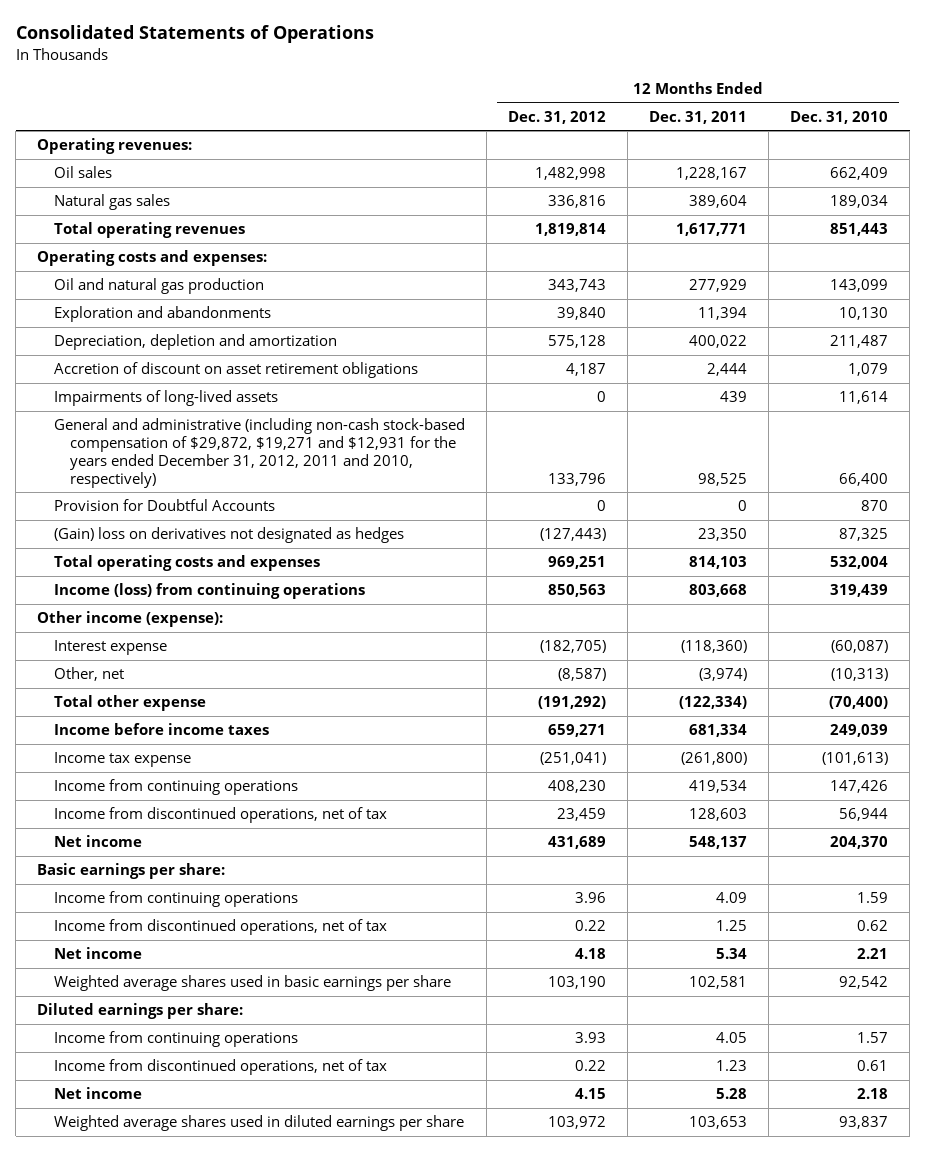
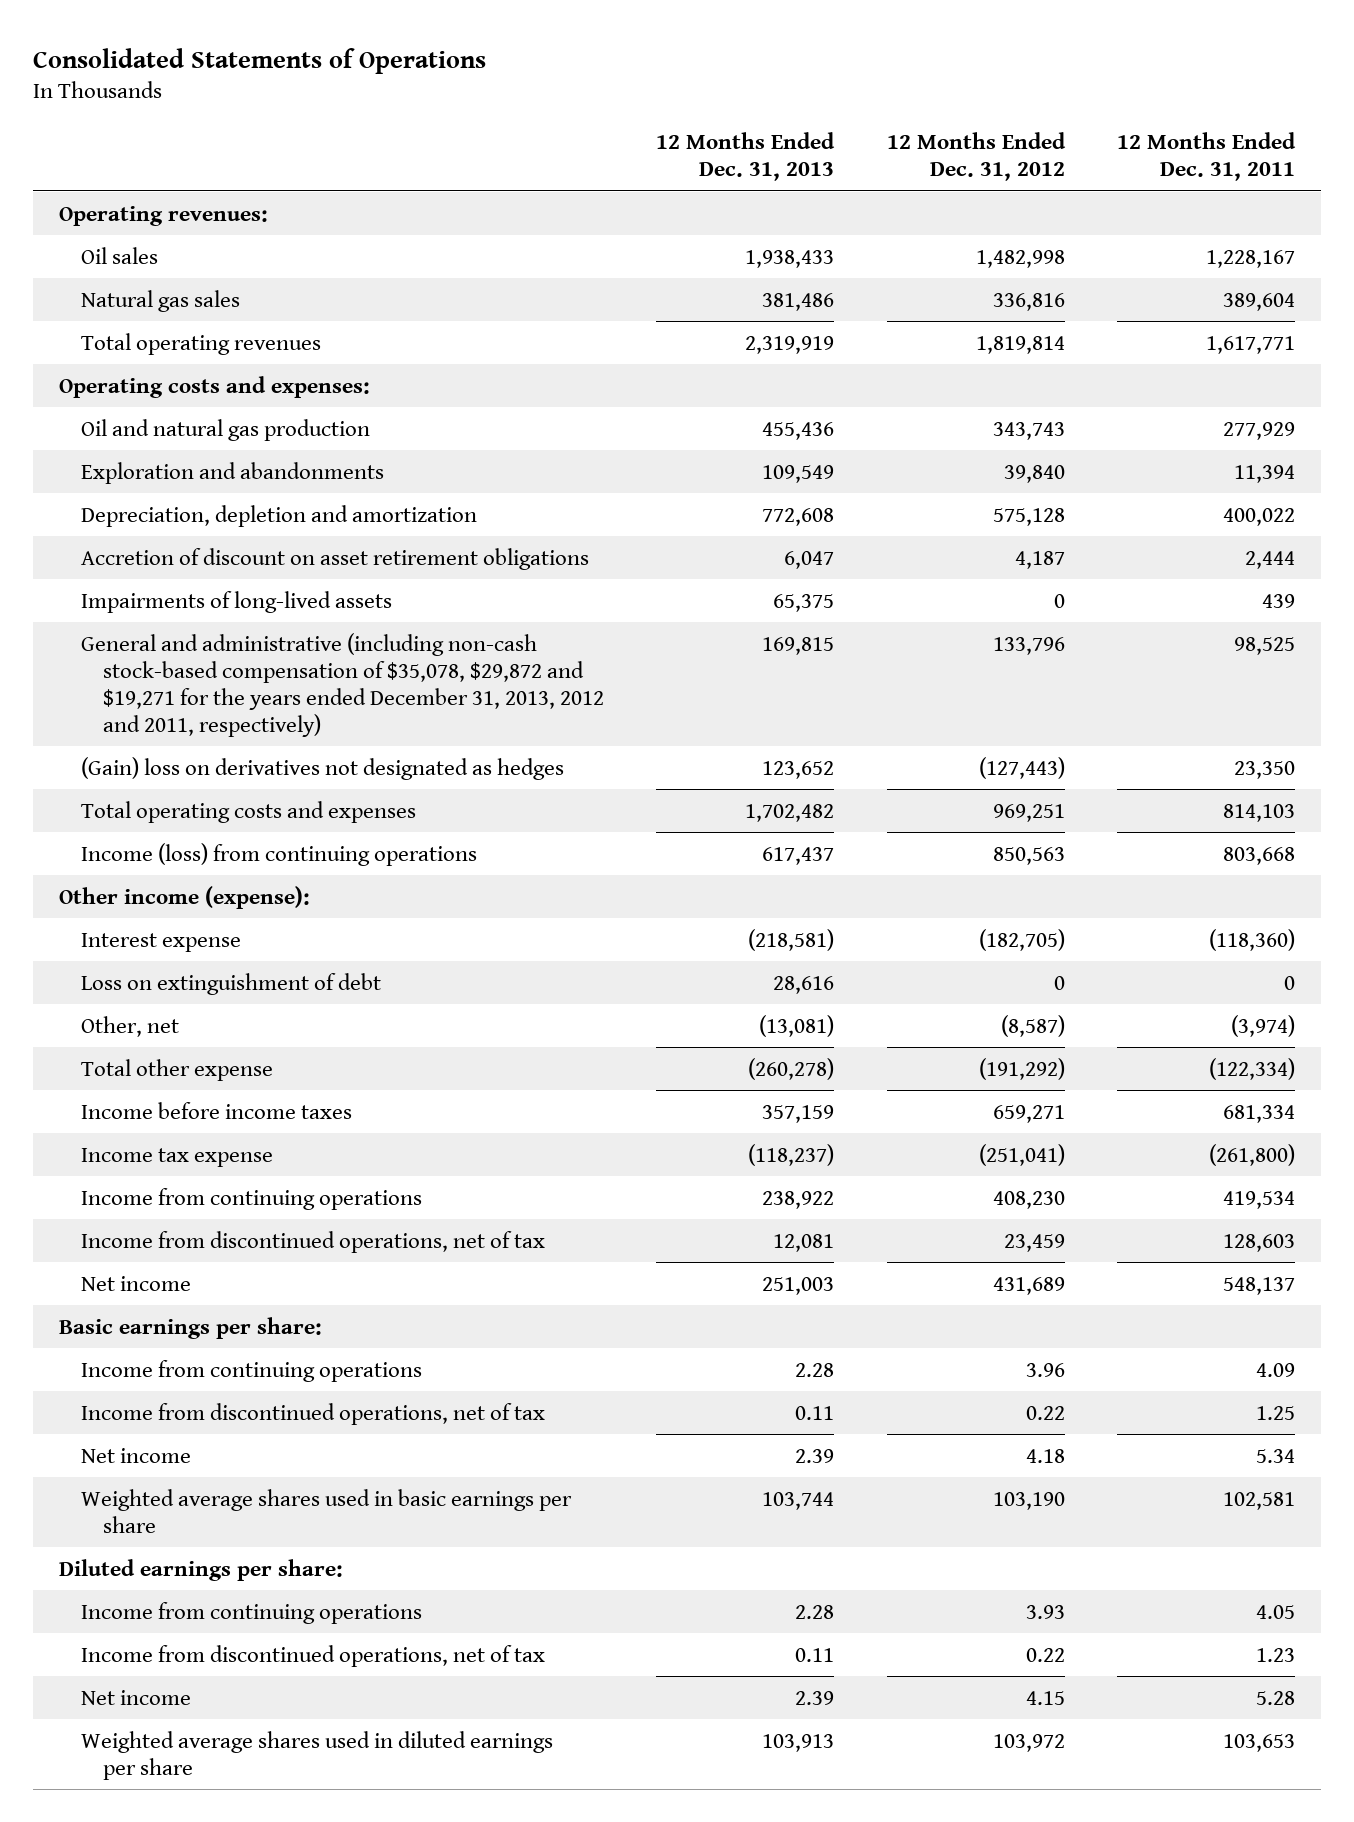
- | 12 Months Ended Dec. 31, 2012 | 12 Months Ended Dec. 31, 2011 | 12 Months Ended Dec. 31, 2010
+ | 12 Months Ended Dec. 31, 2013 | 12 Months Ended Dec. 31, 2012 | 12 Months Ended Dec. 31, 2011
- General and administrative (including non-cash stock-based compensation of $29,872, $19,271 and $12,931 for the years ended December 31, 2012, 2011 and 2010, respectively) | 133,796 | 98,525 | 66,400
- Provision for Doubtful Accounts | 0 | 0 | 870
+ General and administrative (including non-cash stock-based compensation of $35,078, $29,872 and $19,271 for the years ended December 31, 2013, 2012 and 2011, respectively) | 169,815 | 133,796 | 98,525
+ Loss on extinguishment of debt | 28,616 | 0 | 0

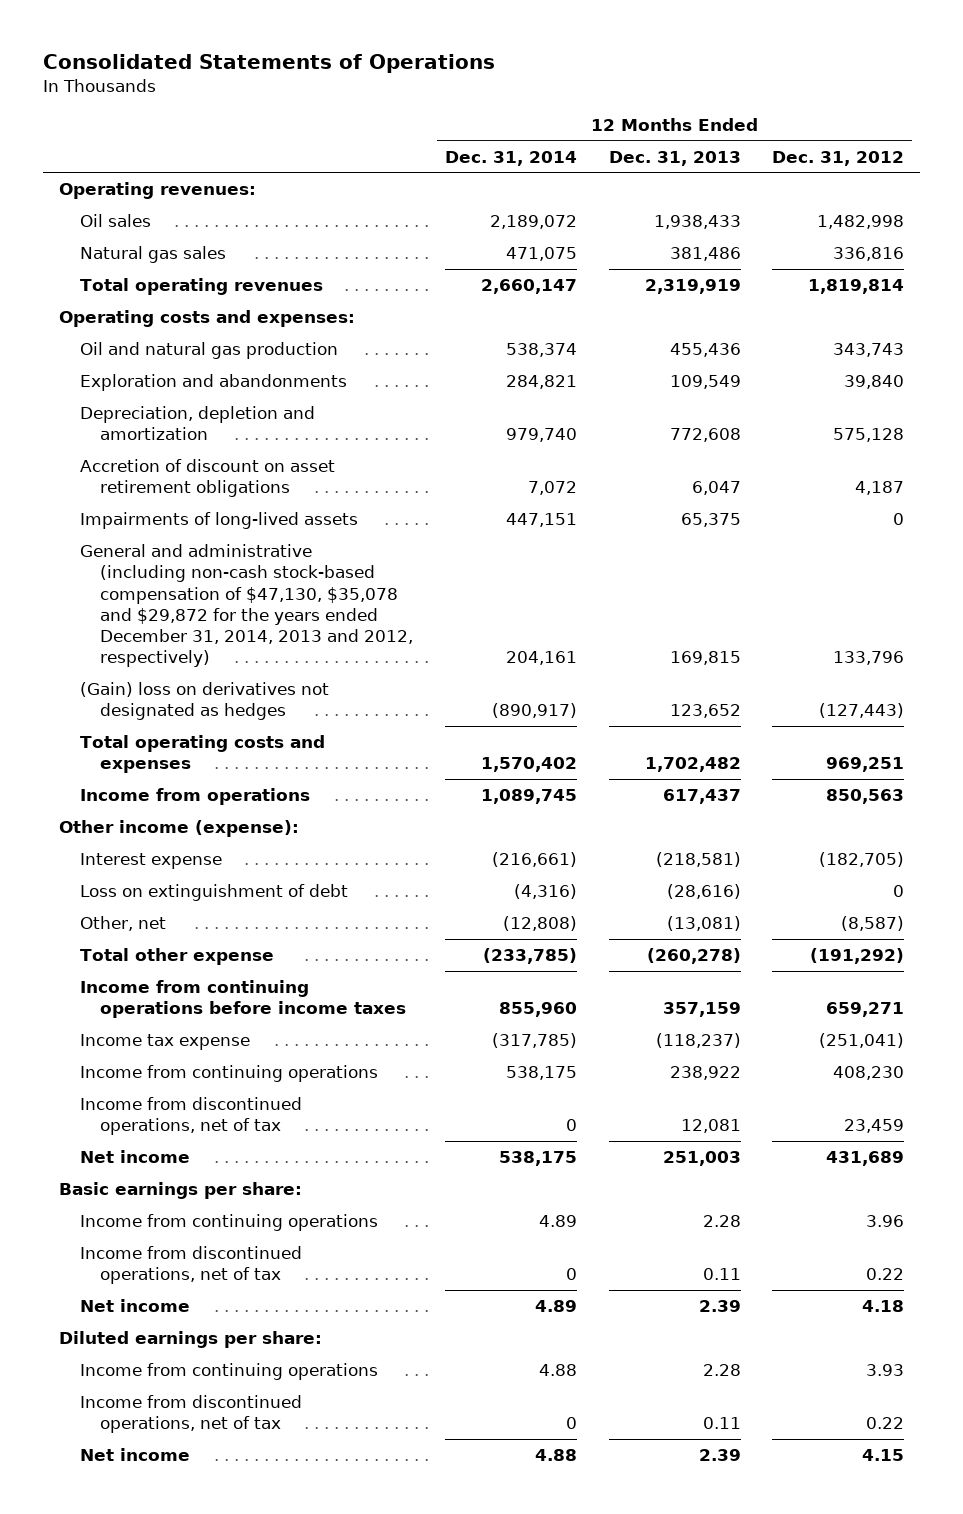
- | 12 Months Ended Dec. 31, 2013 | 12 Months Ended Dec. 31, 2012 | 12 Months Ended Dec. 31, 2011
+ | 12 Months Ended Dec. 31, 2014 | 12 Months Ended Dec. 31, 2013 | 12 Months Ended Dec. 31, 2012
- General and administrative (including non-cash stock-based compensation of $35,078, $29,872 and $19,271 for the years ended December 31, 2013, 2012 and 2011, respectively) | 169,815 | 133,796 | 98,525
+ General and administrative (including non-cash stock-based compensation of $47,130, $35,078 and $29,872 for the years ended December 31, 2014, 2013 and 2012, respectively) | 204,161 | 169,815 | 133,796
- Income (loss) from continuing operations | 617,437 | 850,563 | 803,668
+ Income from operations | 1,089,745 | 617,437 | 850,563
- Loss on extinguishment of debt | 28,616 | 0 | 0
+ Loss on extinguishment of debt | (4,316) | (28,616) | 0
- Income before income taxes | 357,159 | 659,271 | 681,334
+ Income from continuing operations before income taxes | 855,960 | 357,159 | 659,271
- Weighted average shares used in basic earnings per share | 103,744 | 103,190 | 102,581
- Weighted average shares used in diluted earnings per share | 103,913 | 103,972 | 103,653

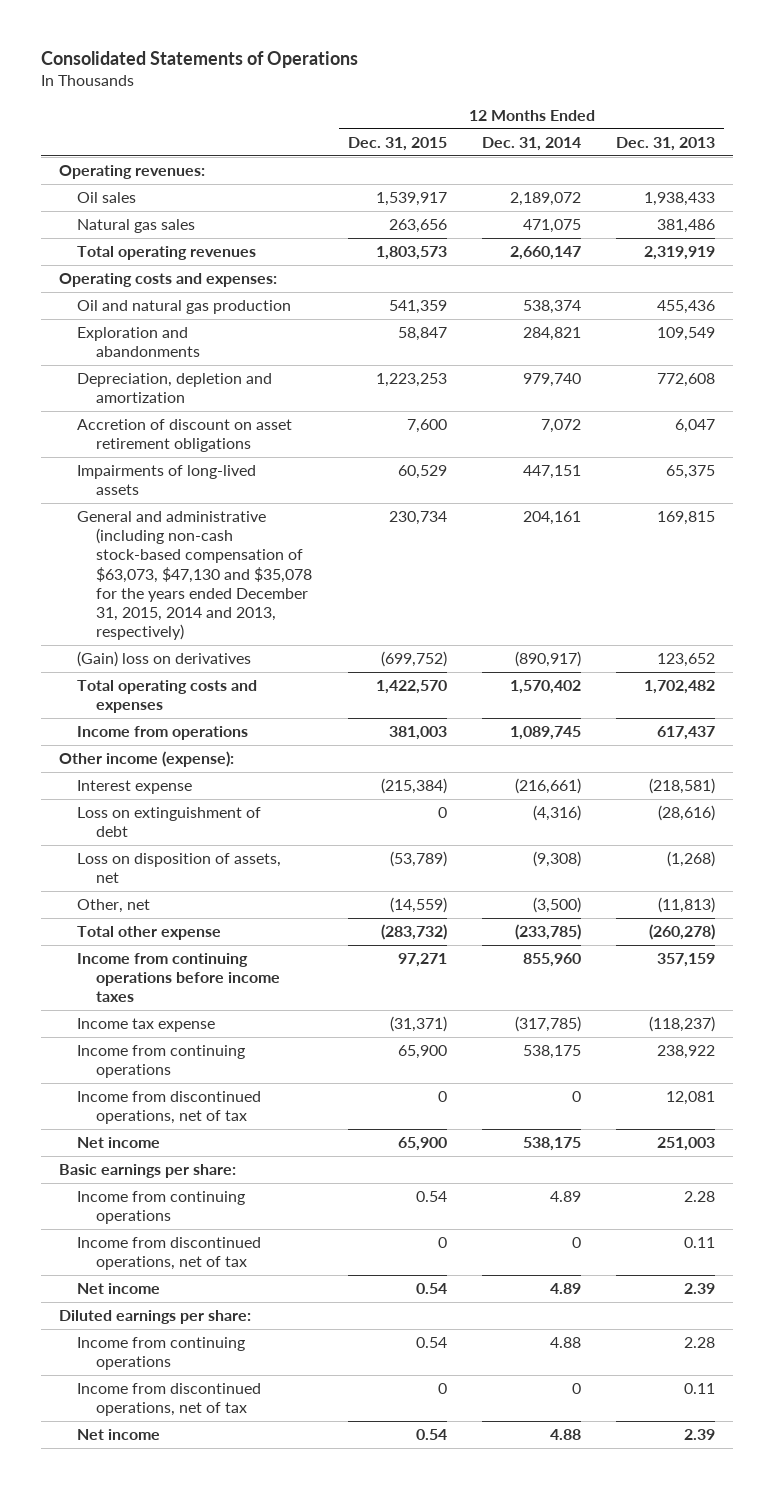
- | 12 Months Ended Dec. 31, 2014 | 12 Months Ended Dec. 31, 2013 | 12 Months Ended Dec. 31, 2012
+ | 12 Months Ended Dec. 31, 2015 | 12 Months Ended Dec. 31, 2014 | 12 Months Ended Dec. 31, 2013
- General and administrative (including non-cash stock-based compensation of $47,130, $35,078 and $29,872 for the years ended December 31, 2014, 2013 and 2012, respectively) | 204,161 | 169,815 | 133,796
- (Gain) loss on derivatives not designated as hedges | (890,917) | 123,652 | (127,443)
+ General and administrative (including non-cash stock-based compensation of $63,073, $47,130 and $35,078 for the years ended December 31, 2015, 2014 and 2013, respectively) | 230,734 | 204,161 | 169,815
+ (Gain) loss on derivatives | (699,752) | (890,917) | 123,652
- Other, net | (12,808) | (13,081) | (8,587)
+ Loss on disposition of assets, net | (53,789) | (9,308) | (1,268)
+ Other, net | (14,559) | (3,500) | (11,813)

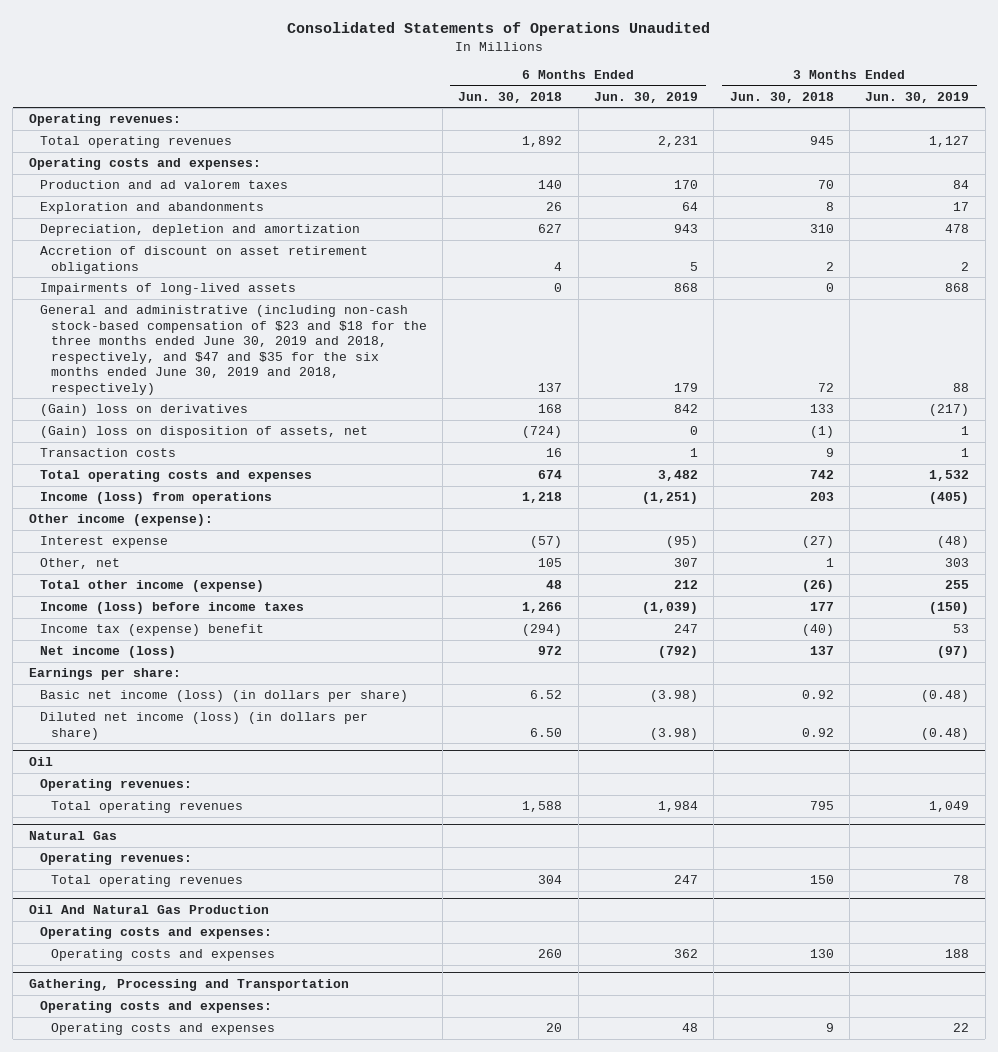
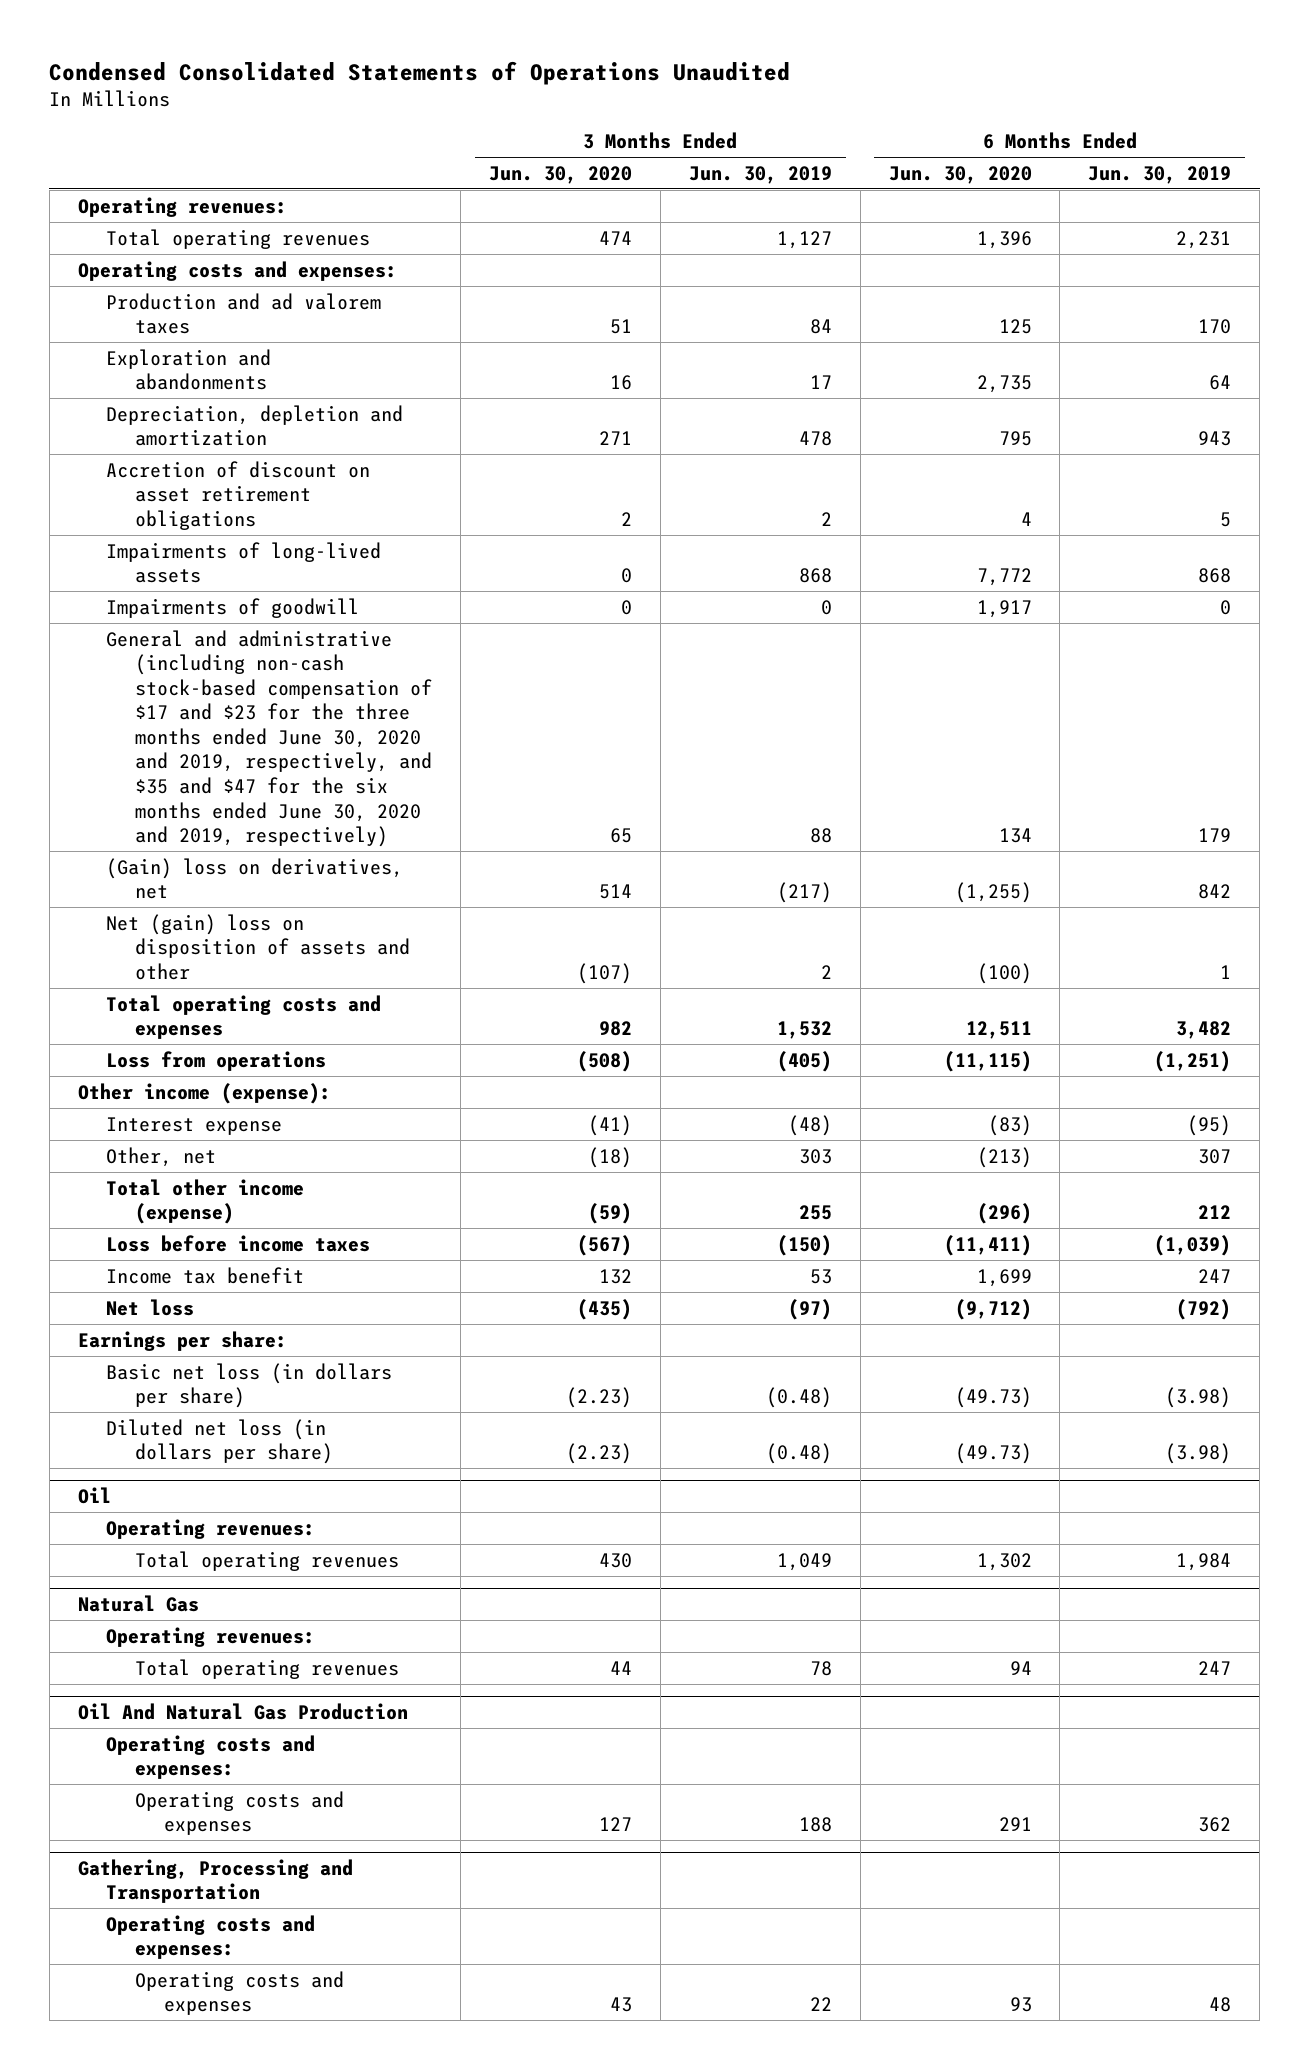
- Consolidated Statements of Operations Unaudited
+ Condensed Consolidated Statements of Operations Unaudited
- | 6 Months Ended Jun. 30, 2018 | 6 Months Ended Jun. 30, 2019 | 3 Months Ended Jun. 30, 2018 | 3 Months Ended Jun. 30, 2019
+ | 3 Months Ended Jun. 30, 2020 | 3 Months Ended Jun. 30, 2019 | 6 Months Ended Jun. 30, 2020 | 6 Months Ended Jun. 30, 2019
- General and administrative (including non-cash stock-based compensation of $23 and $18 for the three months ended June 30, 2019 and 2018, respectively, and $47 and $35 for the six months ended June 30, 2019 and 2018, respectively) | 137 | 179 | 72 | 88
- (Gain) loss on derivatives | 168 | 842 | 133 | (217)
- (Gain) loss on disposition of assets, net | (724) | 0 | (1) | 1
- Transaction costs | 16 | 1 | 9 | 1
+ Impairments of goodwill | 0 | 0 | 1,917 | 0
+ General and administrative (including non-cash stock-based compensation of $17 and $23 for the three months ended June 30, 2020 and 2019, respectively, and $35 and $47 for the six months ended June 30, 2020 and 2019, respectively) | 65 | 88 | 134 | 179
+ (Gain) loss on derivatives, net | 514 | (217) | (1,255) | 842
+ Net (gain) loss on disposition of assets and other | (107) | 2 | (100) | 1
- Income (loss) from operations | 1,218 | (1,251) | 203 | (405)
+ Loss from operations | (508) | (405) | (11,115) | (1,251)
- Income (loss) before income taxes | 1,266 | (1,039) | 177 | (150)
- Income tax (expense) benefit | (294) | 247 | (40) | 53
- Net income (loss) | 972 | (792) | 137 | (97)
+ Loss before income taxes | (567) | (150) | (11,411) | (1,039)
+ Income tax benefit | 132 | 53 | 1,699 | 247
+ Net loss | (435) | (97) | (9,712) | (792)
- Basic net income (loss) (in dollars per share) | 6.52 | (3.98) | 0.92 | (0.48)
- Diluted net income (loss) (in dollars per share) | 6.50 | (3.98) | 0.92 | (0.48)
+ Basic net loss (in dollars per share) | (2.23) | (0.48) | (49.73) | (3.98)
+ Diluted net loss (in dollars per share) | (2.23) | (0.48) | (49.73) | (3.98)

